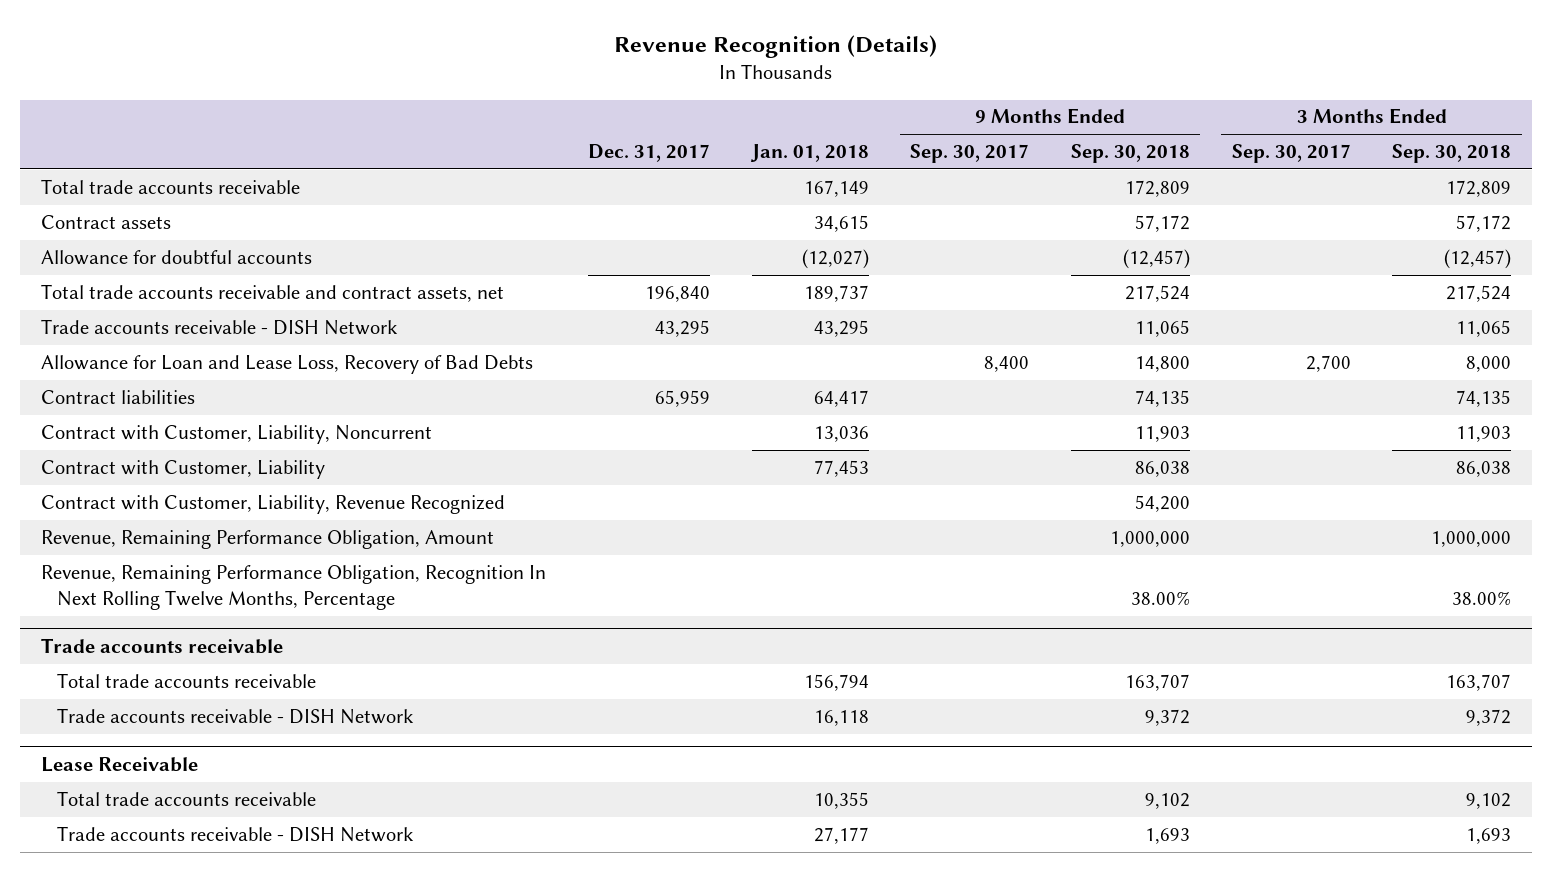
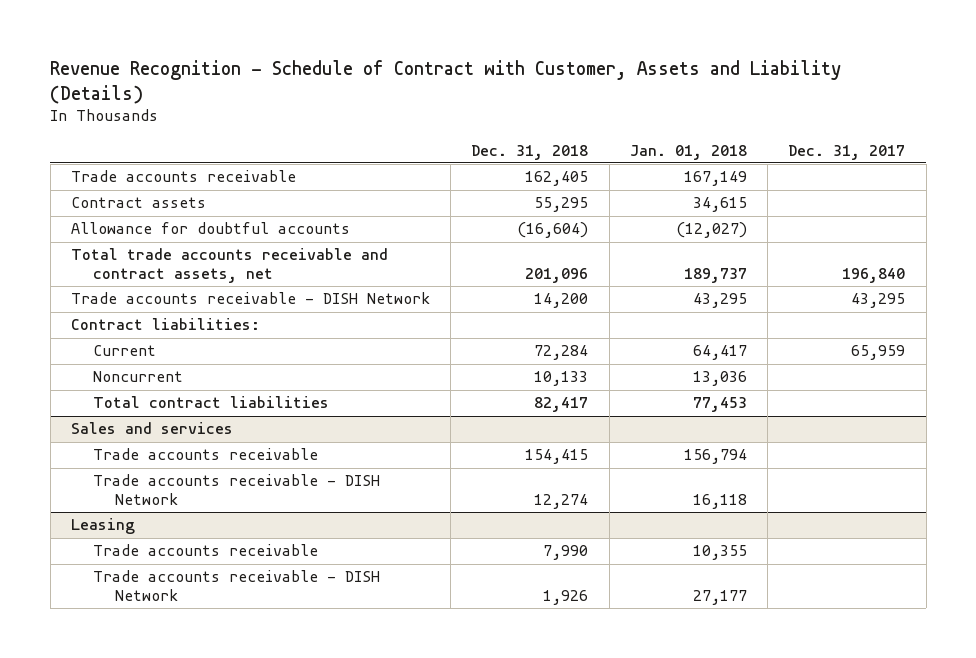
- Revenue Recognition (Details)
+ Revenue Recognition - Schedule of Contract with Customer, Assets and Liability (Details)
- | Dec. 31, 2017 | Jan. 01, 2018 | 9 Months Ended Sep. 30, 2017 | 9 Months Ended Sep. 30, 2018 | 3 Months Ended Sep. 30, 2017 | 3 Months Ended Sep. 30, 2018
+ | Dec. 31, 2018 | Jan. 01, 2018 | Dec. 31, 2017
- Total trade accounts receivable | | 167,149 | | 172,809 | | 172,809
+ Trade accounts receivable | 162,405 | 167,149 |
- Allowance for Loan and Lease Loss, Recovery of Bad Debts | | | 8,400 | 14,800 | 2,700 | 8,000
- Contract liabilities | 65,959 | 64,417 | | 74,135 | | 74,135
- Contract with Customer, Liability, Noncurrent | | 13,036 | | 11,903 | | 11,903
- Contract with Customer, Liability | | 77,453 | | 86,038 | | 86,038
- Contract with Customer, Liability, Revenue Recognized | | | | 54,200 | |
- Revenue, Remaining Performance Obligation, Amount | | | | 1,000,000 | | 1,000,000
- Revenue, Remaining Performance Obligation, Recognition In Next Rolling Twelve Months, Percentage | | | | 38.00% | | 38.00%
- Trade accounts receivable
- Total trade accounts receivable | | 156,794 | | 163,707 | | 163,707
+ Contract liabilities:
+ Current | 72,284 | 64,417 | 65,959
+ Noncurrent | 10,133 | 13,036 |
+ Total contract liabilities | 82,417 | 77,453 |
+ Sales and services
+ Trade accounts receivable | 154,415 | 156,794 |
- Lease Receivable
- Total trade accounts receivable | | 10,355 | | 9,102 | | 9,102
+ Leasing
+ Trade accounts receivable | 7,990 | 10,355 |

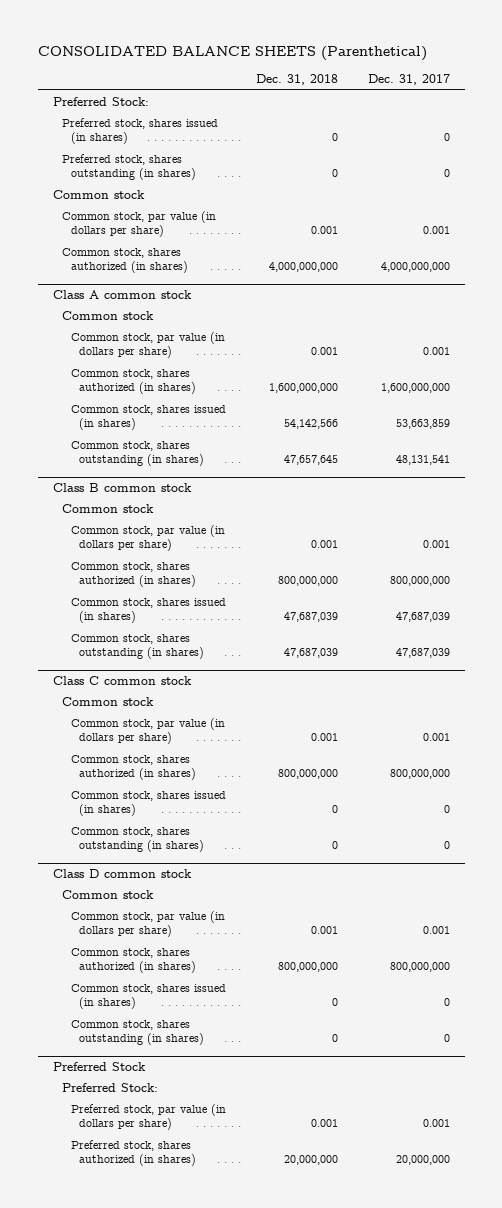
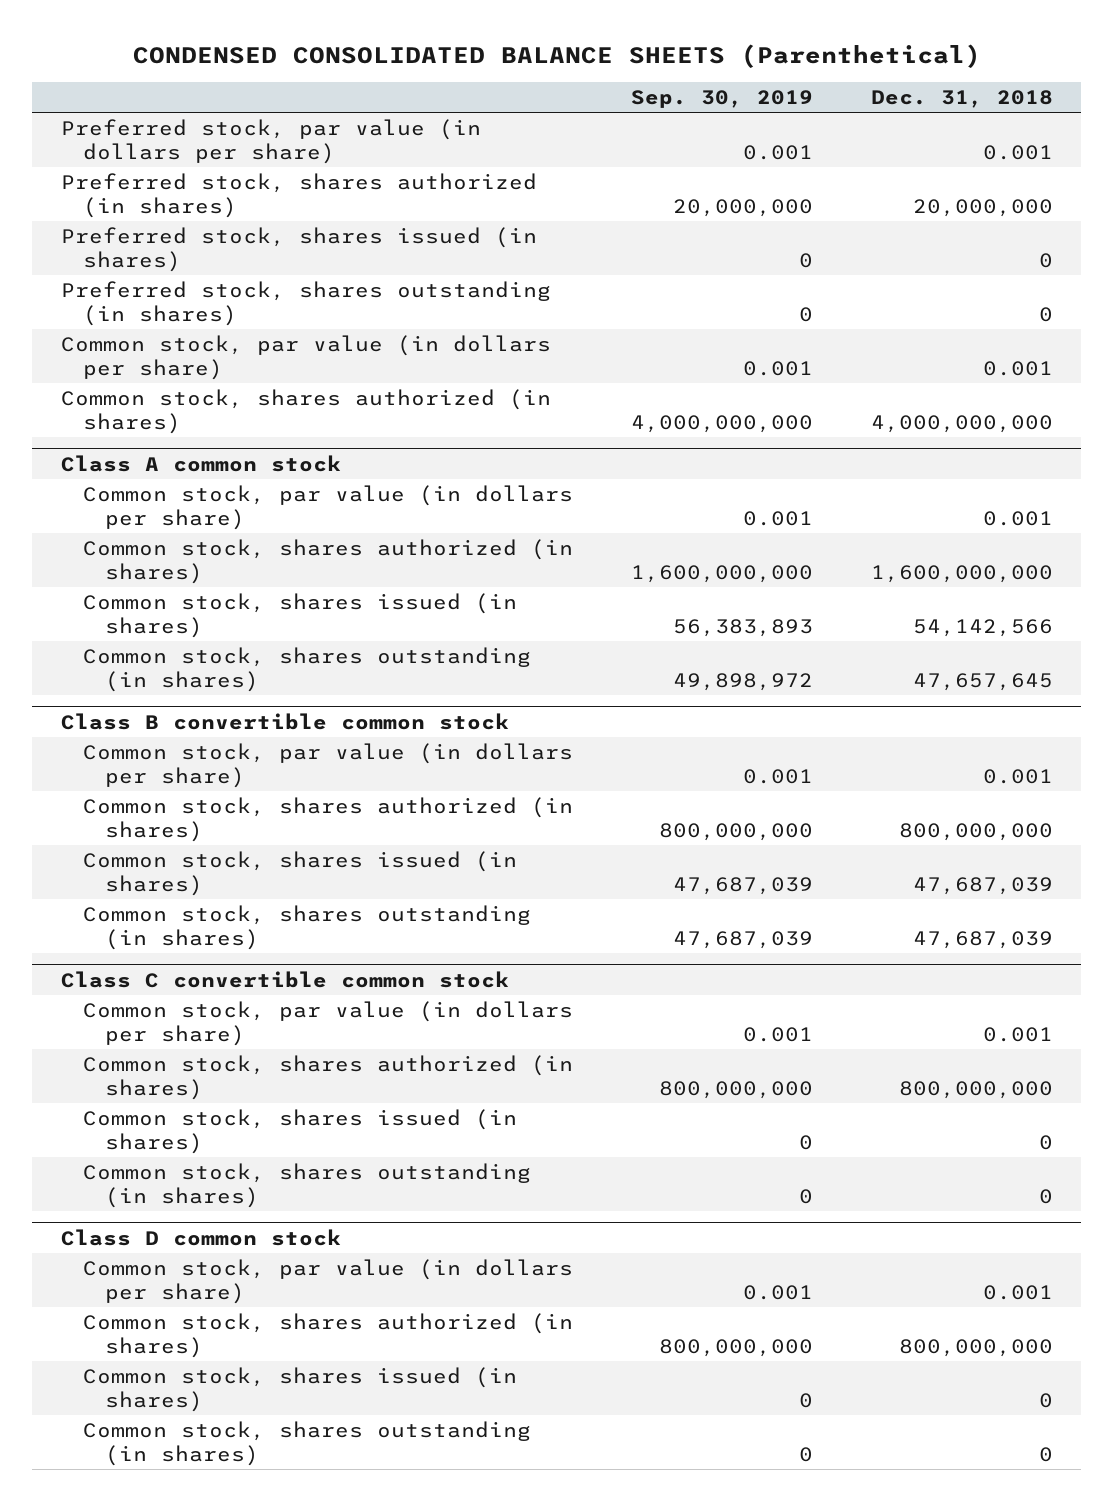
- CONSOLIDATED BALANCE SHEETS (Parenthetical)
+ CONDENSED CONSOLIDATED BALANCE SHEETS (Parenthetical)
- | Dec. 31, 2018 | Dec. 31, 2017
+ | Sep. 30, 2019 | Dec. 31, 2018
- Preferred Stock:
+ Preferred stock, par value (in dollars per share) | 0.001 | 0.001
+ Preferred stock, shares authorized (in shares) | 20,000,000 | 20,000,000
- Common stock
@ Class A common stock
- Common stock
- Class B common stock
- Common stock
+ Class B convertible common stock
- Class C common stock
- Common stock
+ Class C convertible common stock
@ Class D common stock
- Common stock
- Preferred Stock
- Preferred Stock:
- Preferred stock, par value (in dollars per share) | 0.001 | 0.001
- Preferred stock, shares authorized (in shares) | 20,000,000 | 20,000,000

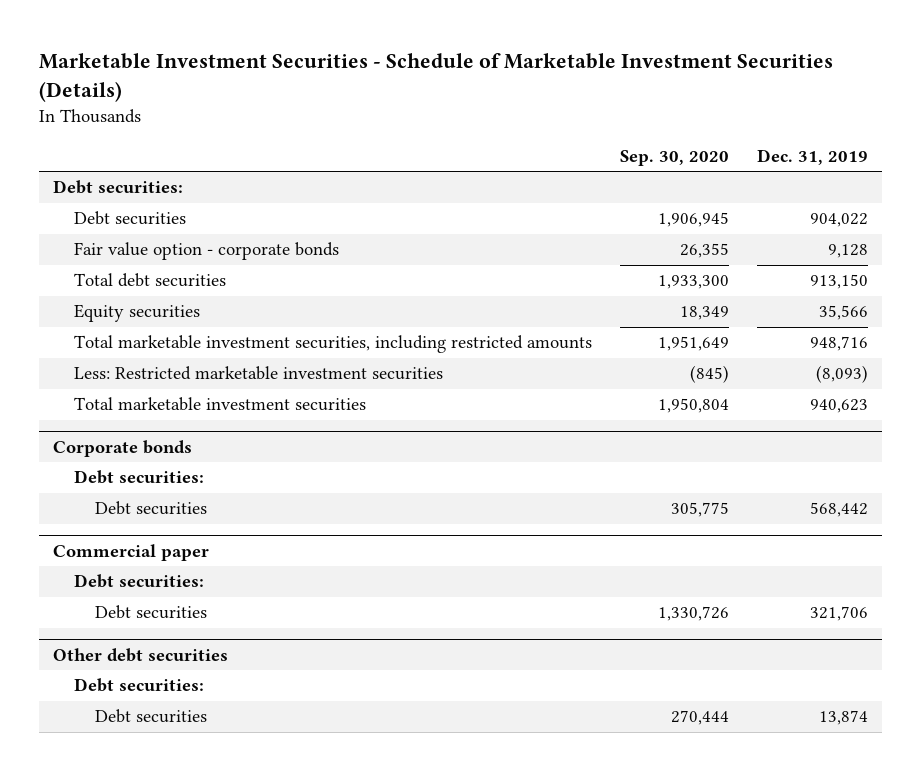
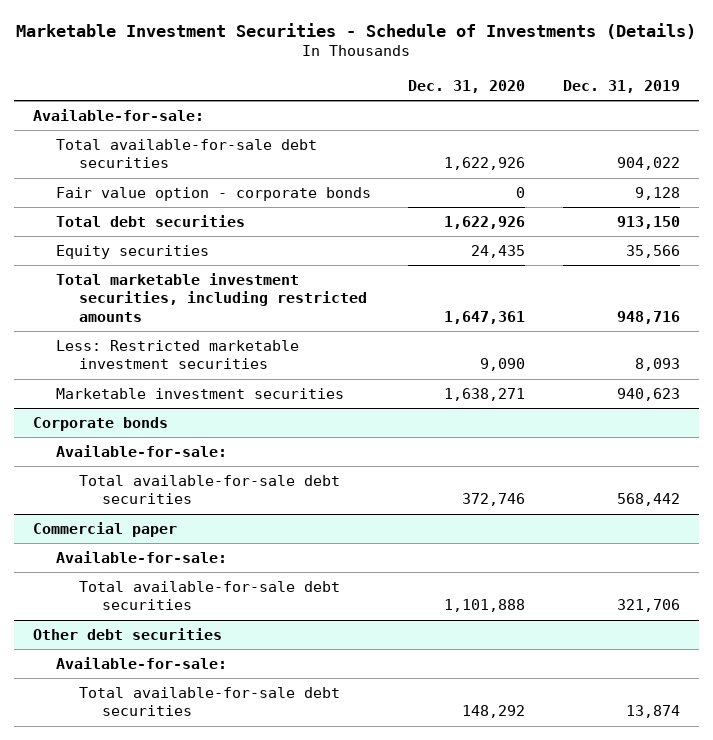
- Marketable Investment Securities - Schedule of Marketable Investment Securities (Details)
+ Marketable Investment Securities - Schedule of Investments (Details)
- | Sep. 30, 2020 | Dec. 31, 2019
+ | Dec. 31, 2020 | Dec. 31, 2019
- Debt securities:
- Debt securities | 1,906,945 | 904,022
+ Available-for-sale:
+ Total available-for-sale debt securities | 1,622,926 | 904,022
- Less: Restricted marketable investment securities | (845) | (8,093)
- Total marketable investment securities | 1,950,804 | 940,623
+ Less: Restricted marketable investment securities | 9,090 | 8,093
+ Marketable investment securities | 1,638,271 | 940,623
@ Corporate bonds
- Debt securities:
- Debt securities | 305,775 | 568,442
+ Available-for-sale:
+ Total available-for-sale debt securities | 372,746 | 568,442
@ Commercial paper
- Debt securities:
- Debt securities | 1,330,726 | 321,706
+ Available-for-sale:
+ Total available-for-sale debt securities | 1,101,888 | 321,706
@ Other debt securities
- Debt securities:
- Debt securities | 270,444 | 13,874
+ Available-for-sale:
+ Total available-for-sale debt securities | 148,292 | 13,874

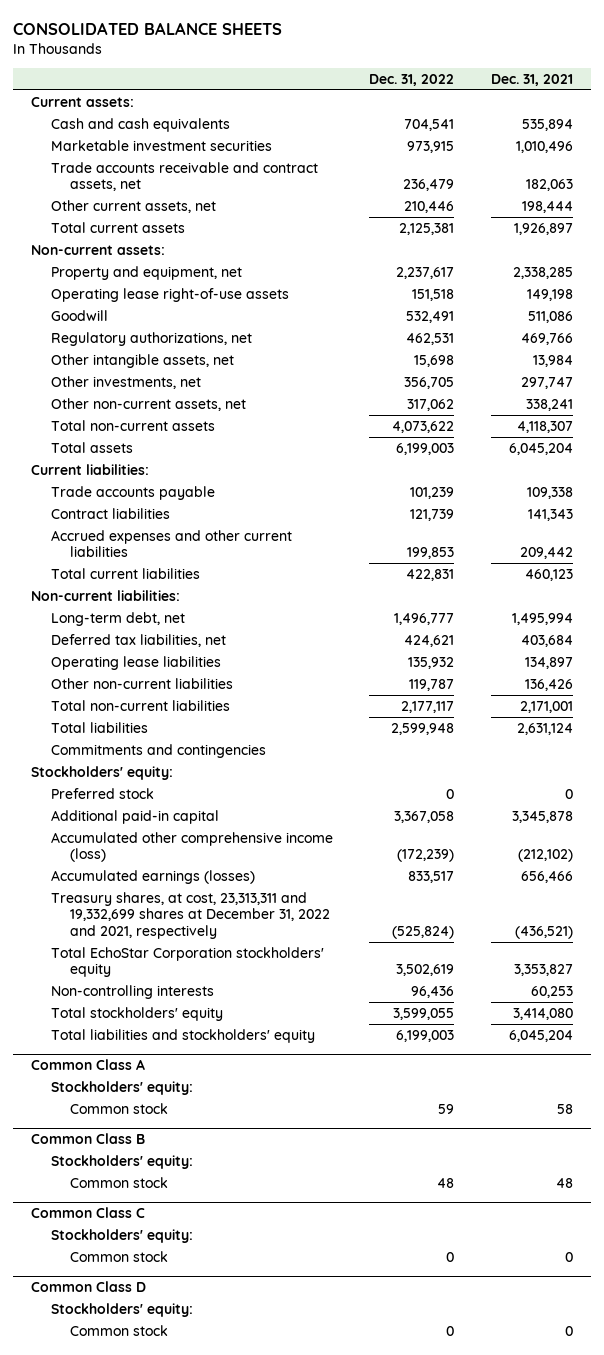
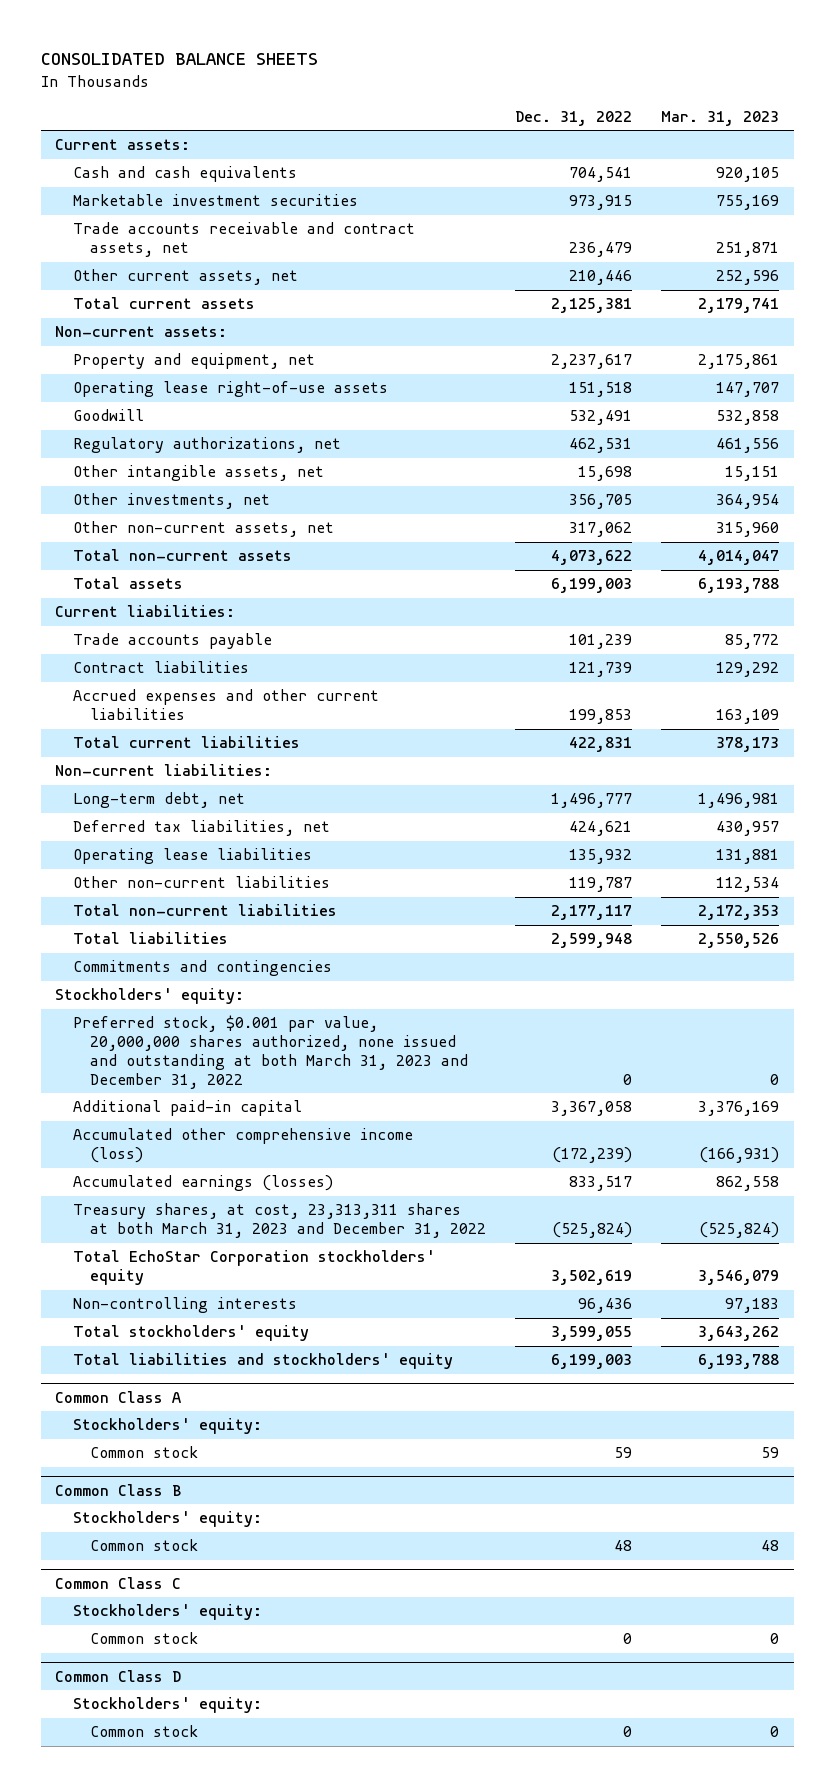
- | Dec. 31, 2022 | Dec. 31, 2021
+ | Dec. 31, 2022 | Mar. 31, 2023
- Preferred stock | 0 | 0
+ Preferred stock, $0.001 par value, 20,000,000 shares authorized, none issued and outstanding at both March 31, 2023 and December 31, 2022 | 0 | 0
- Treasury shares, at cost, 23,313,311 and 19,332,699 shares at December 31, 2022 and 2021, respectively | (525,824) | (436,521)
+ Treasury shares, at cost, 23,313,311 shares at both March 31, 2023 and December 31, 2022 | (525,824) | (525,824)

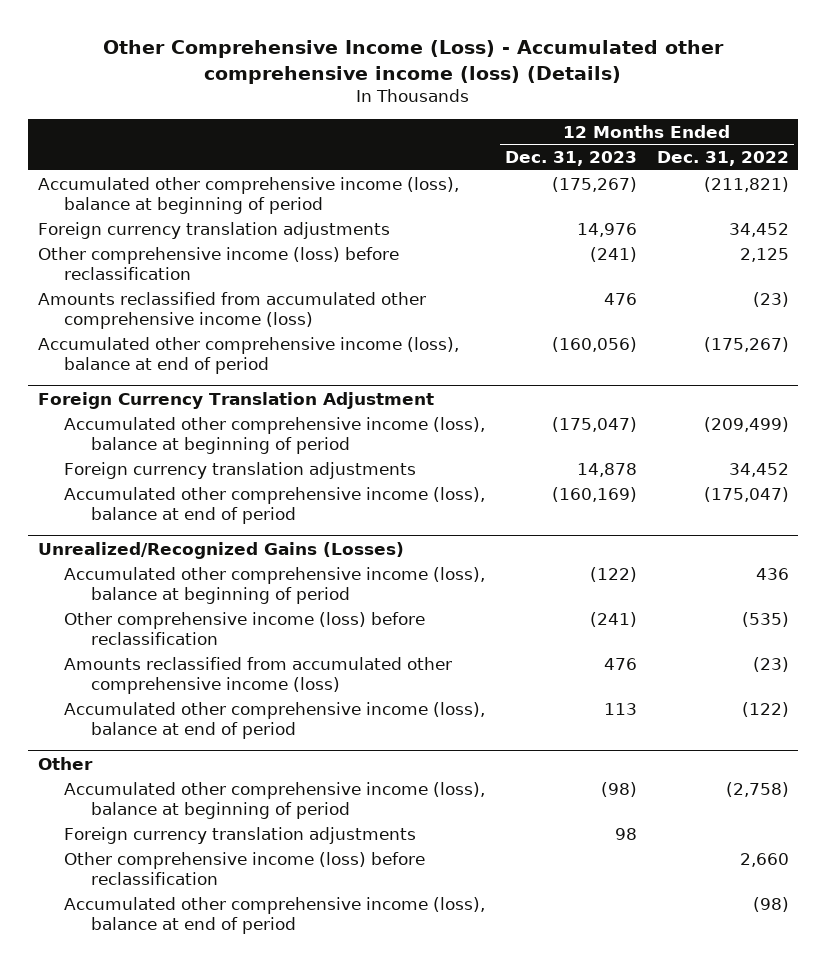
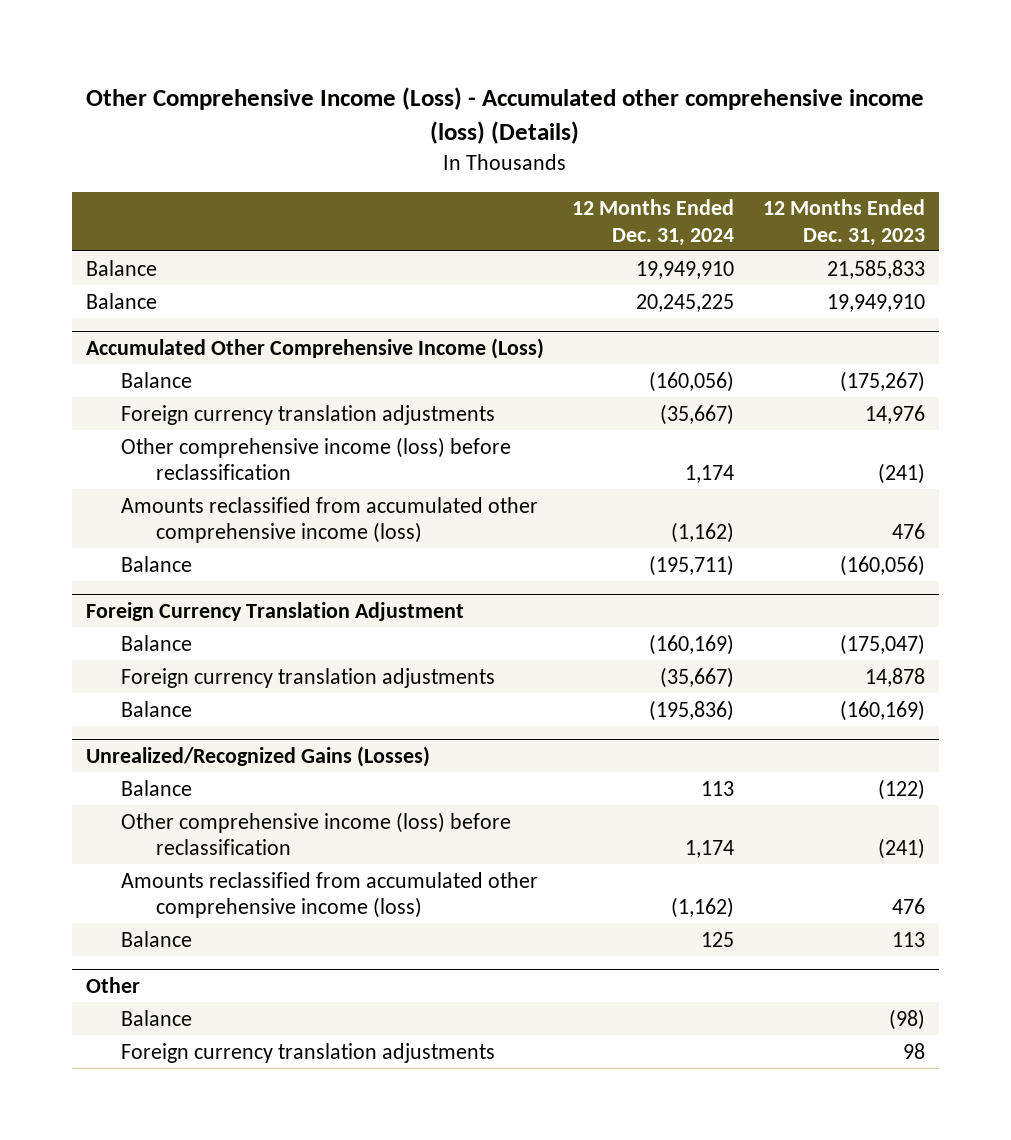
- | 12 Months Ended Dec. 31, 2023 | 12 Months Ended Dec. 31, 2022
+ | 12 Months Ended Dec. 31, 2024 | 12 Months Ended Dec. 31, 2023
- Accumulated other comprehensive income (loss), balance at beginning of period | (175,267) | (211,821)
+ Balance | 19,949,910 | 21,585,833
+ Balance | 20,245,225 | 19,949,910
+ Accumulated Other Comprehensive Income (Loss)
+ Balance | (160,056) | (175,267)
- Accumulated other comprehensive income (loss), balance at end of period | (160,056) | (175,267)
+ Balance | (195,711) | (160,056)
@ Foreign Currency Translation Adjustment
- Accumulated other comprehensive income (loss), balance at beginning of period | (175,047) | (209,499)
+ Balance | (160,169) | (175,047)
- Accumulated other comprehensive income (loss), balance at end of period | (160,169) | (175,047)
+ Balance | (195,836) | (160,169)
@ Unrealized/Recognized Gains (Losses)
- Accumulated other comprehensive income (loss), balance at beginning of period | (122) | 436
+ Balance | 113 | (122)
- Accumulated other comprehensive income (loss), balance at end of period | 113 | (122)
+ Balance | 125 | 113
@ Other
- Accumulated other comprehensive income (loss), balance at beginning of period | (98) | (2,758)
+ Balance | | (98)
- Other comprehensive income (loss) before reclassification | | 2,660
- Accumulated other comprehensive income (loss), balance at end of period | | (98)

